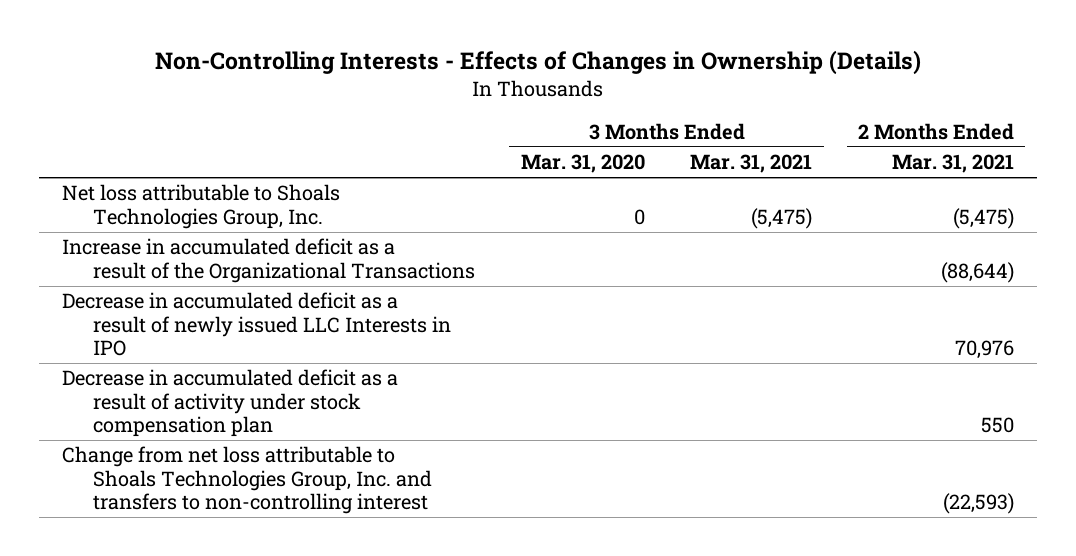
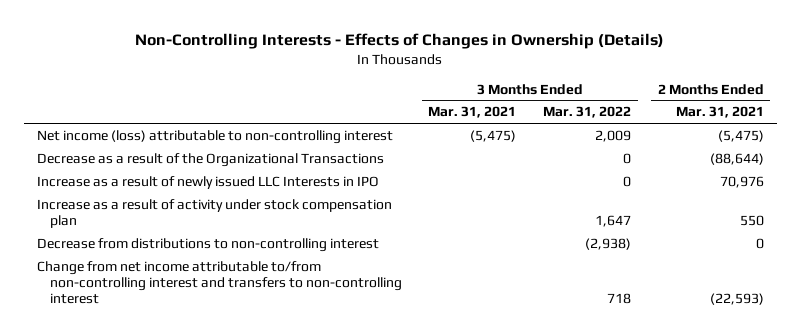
- | 3 Months Ended Mar. 31, 2020 | 3 Months Ended Mar. 31, 2021 | 2 Months Ended Mar. 31, 2021
+ | 3 Months Ended Mar. 31, 2021 | 3 Months Ended Mar. 31, 2022 | 2 Months Ended Mar. 31, 2021
- Net loss attributable to Shoals Technologies Group, Inc. | 0 | (5,475) | (5,475)
- Increase in accumulated deficit as a result of the Organizational Transactions | | | (88,644)
- Decrease in accumulated deficit as a result of newly issued LLC Interests in IPO | | | 70,976
- Decrease in accumulated deficit as a result of activity under stock compensation plan | | | 550
- Change from net loss attributable to Shoals Technologies Group, Inc. and transfers to non-controlling interest | | | (22,593)
+ Net income (loss) attributable to non-controlling interest | (5,475) | 2,009 | (5,475)
+ Decrease as a result of the Organizational Transactions | | 0 | (88,644)
+ Increase as a result of newly issued LLC Interests in IPO | | 0 | 70,976
+ Increase as a result of activity under stock compensation plan | | 1,647 | 550
+ Decrease from distributions to non-controlling interest | | (2,938) | 0
+ Change from net income attributable to/from non-controlling interest and transfers to non-controlling interest | | 718 | (22,593)

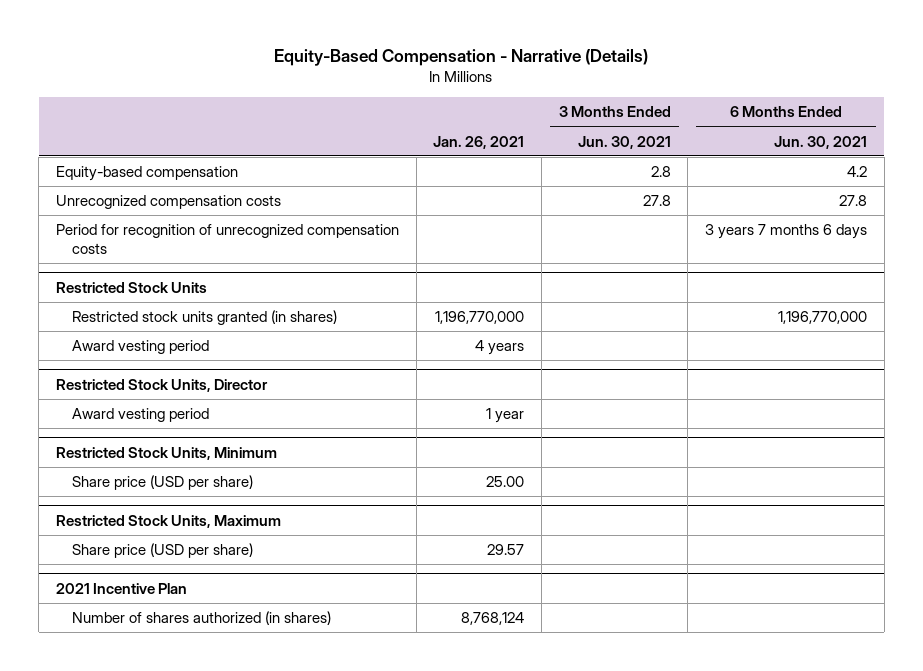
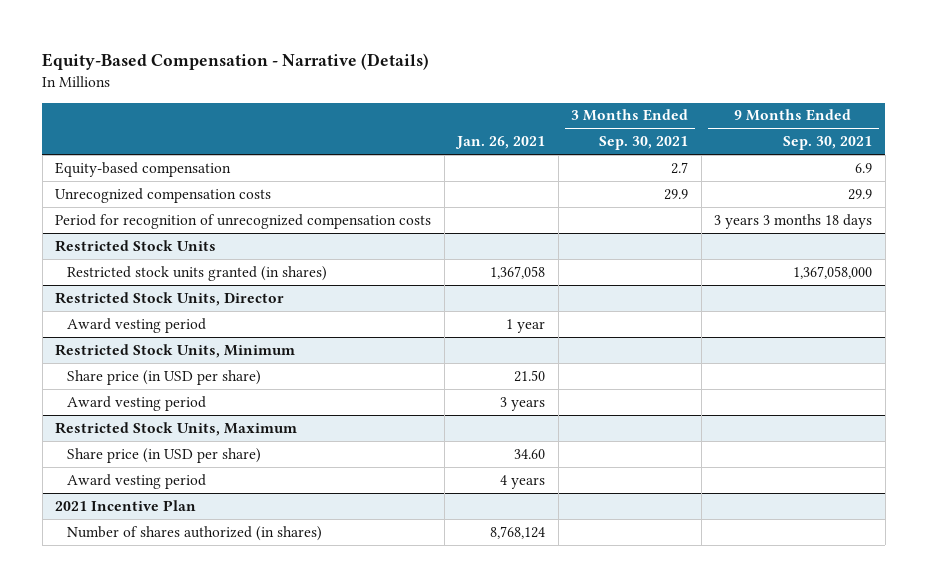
- | Jan. 26, 2021 | 3 Months Ended Jun. 30, 2021 | 6 Months Ended Jun. 30, 2021
+ | Jan. 26, 2021 | 3 Months Ended Sep. 30, 2021 | 9 Months Ended Sep. 30, 2021
@ Restricted Stock Units
- Restricted stock units granted (in shares) | 1,196,770,000 | | 1,196,770,000
- Award vesting period | 4 years | |
+ Restricted stock units granted (in shares) | 1,367,058 | | 1,367,058,000
@ Restricted Stock Units, Minimum
- Share price (USD per share) | 25.00 | |
+ Share price (in USD per share) | 21.50 | |
+ Award vesting period | 3 years | |
@ Restricted Stock Units, Maximum
- Share price (USD per share) | 29.57 | |
+ Share price (in USD per share) | 34.60 | |
+ Award vesting period | 4 years | |

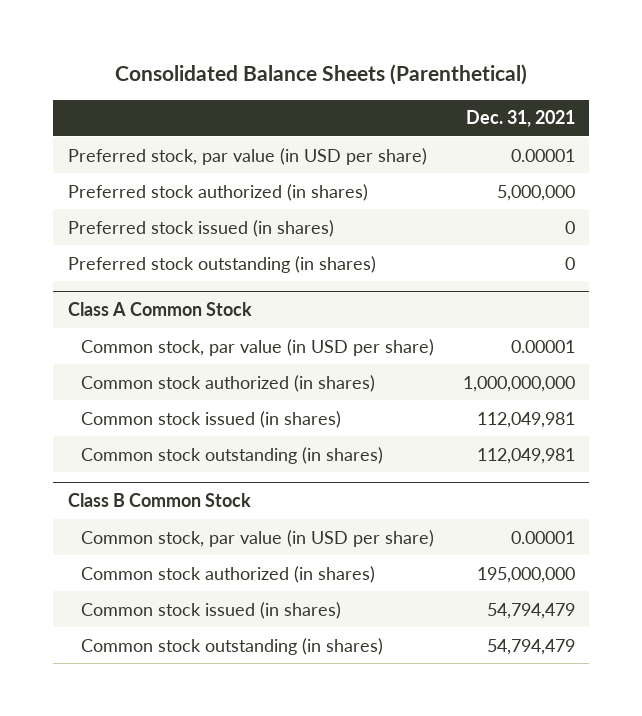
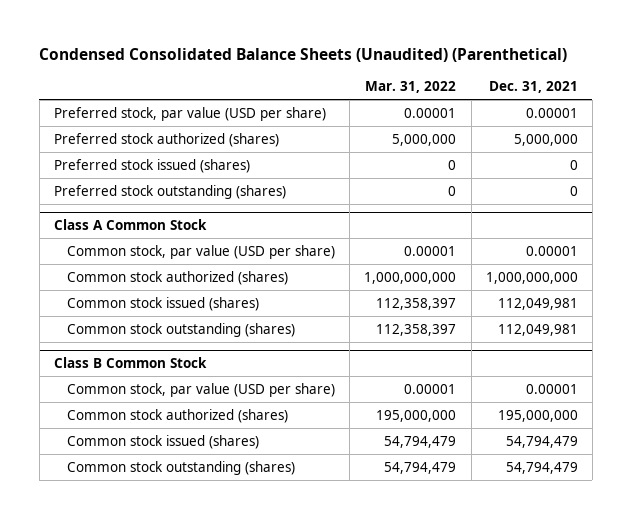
- Consolidated Balance Sheets (Parenthetical)
+ Condensed Consolidated Balance Sheets (Unaudited) (Parenthetical)
- | Dec. 31, 2021
+ | Mar. 31, 2022 | Dec. 31, 2021
- Preferred stock, par value (in USD per share) | 0.00001
- Preferred stock authorized (in shares) | 5,000,000
- Preferred stock issued (in shares) | 0
- Preferred stock outstanding (in shares) | 0
+ Preferred stock, par value (USD per share) | 0.00001 | 0.00001
+ Preferred stock authorized (shares) | 5,000,000 | 5,000,000
+ Preferred stock issued (shares) | 0 | 0
+ Preferred stock outstanding (shares) | 0 | 0
@ Class A Common Stock
- Common stock, par value (in USD per share) | 0.00001
- Common stock authorized (in shares) | 1,000,000,000
- Common stock issued (in shares) | 112,049,981
- Common stock outstanding (in shares) | 112,049,981
+ Common stock, par value (USD per share) | 0.00001 | 0.00001
+ Common stock authorized (shares) | 1,000,000,000 | 1,000,000,000
+ Common stock issued (shares) | 112,358,397 | 112,049,981
+ Common stock outstanding (shares) | 112,358,397 | 112,049,981
@ Class B Common Stock
- Common stock, par value (in USD per share) | 0.00001
- Common stock authorized (in shares) | 195,000,000
- Common stock issued (in shares) | 54,794,479
- Common stock outstanding (in shares) | 54,794,479
+ Common stock, par value (USD per share) | 0.00001 | 0.00001
+ Common stock authorized (shares) | 195,000,000 | 195,000,000
+ Common stock issued (shares) | 54,794,479 | 54,794,479
+ Common stock outstanding (shares) | 54,794,479 | 54,794,479

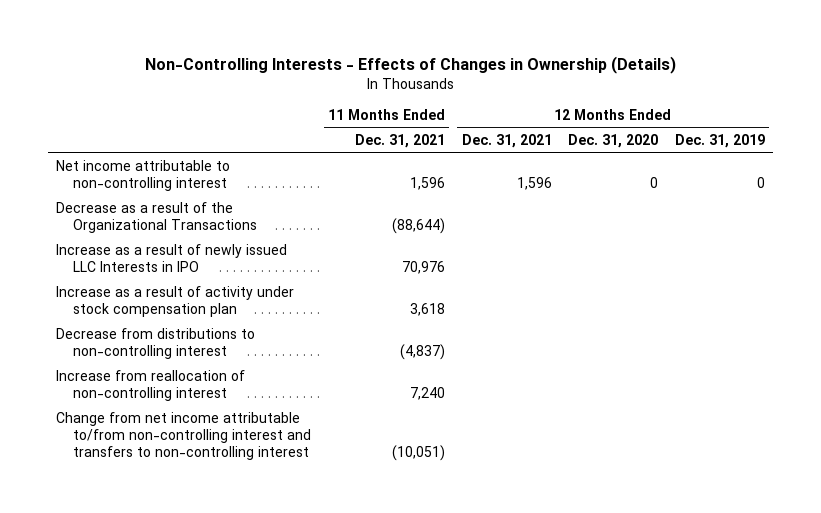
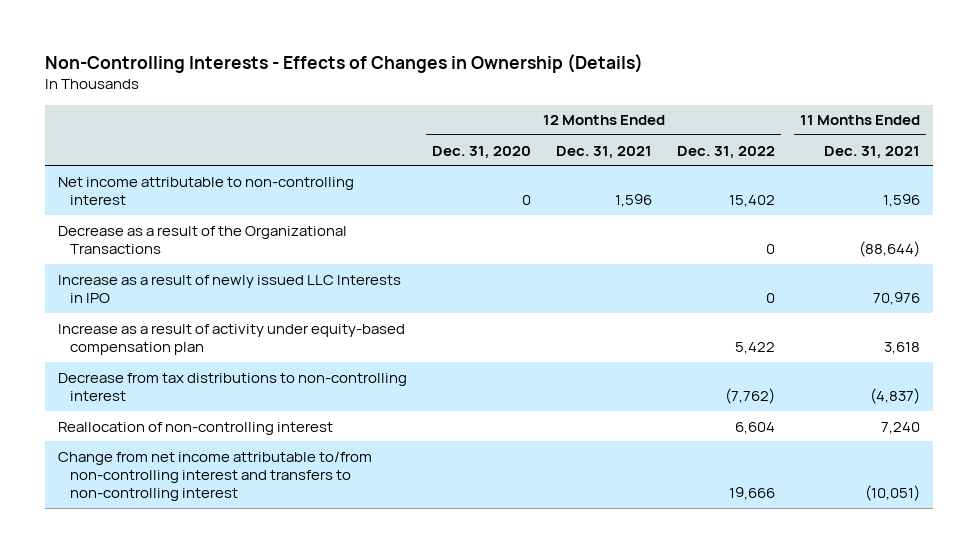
- | 11 Months Ended Dec. 31, 2021 | 12 Months Ended Dec. 31, 2021 | 12 Months Ended Dec. 31, 2020 | 12 Months Ended Dec. 31, 2019
+ | 12 Months Ended Dec. 31, 2020 | 12 Months Ended Dec. 31, 2021 | 12 Months Ended Dec. 31, 2022 | 11 Months Ended Dec. 31, 2021
- Increase as a result of activity under stock compensation plan | 3,618 | | |
- Decrease from distributions to non-controlling interest | (4,837) | | |
- Increase from reallocation of non-controlling interest | 7,240 | | |
+ Increase as a result of activity under equity-based compensation plan | | | 5,422 | 3,618
+ Decrease from tax distributions to non-controlling interest | | | (7,762) | (4,837)
+ Reallocation of non-controlling interest | | | 6,604 | 7,240

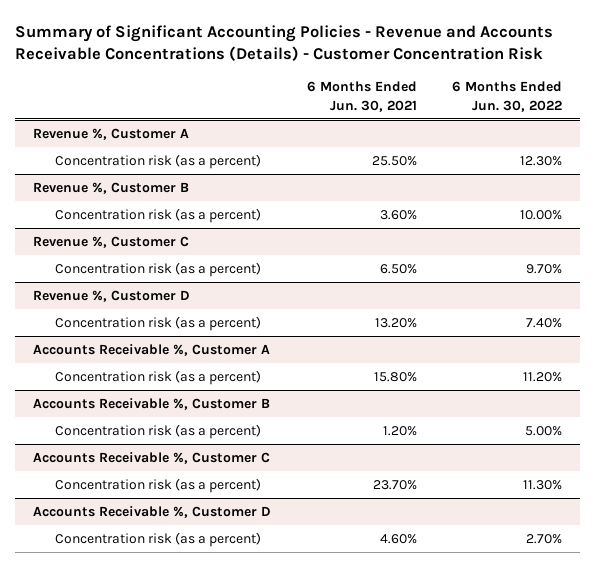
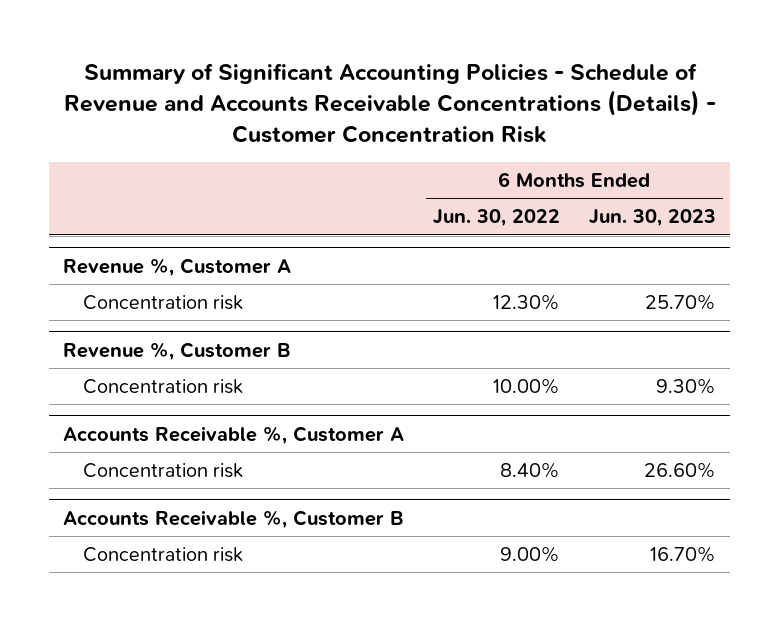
- Summary of Significant Accounting Policies - Revenue and Accounts Receivable Concentrations (Details) - Customer Concentration Risk
+ Summary of Significant Accounting Policies - Schedule of Revenue and Accounts Receivable Concentrations (Details) - Customer Concentration Risk
- | 6 Months Ended Jun. 30, 2021 | 6 Months Ended Jun. 30, 2022
+ | 6 Months Ended Jun. 30, 2022 | 6 Months Ended Jun. 30, 2023
@ Revenue %, Customer A
- Concentration risk (as a percent) | 25.50% | 12.30%
+ Concentration risk | 12.30% | 25.70%
@ Revenue %, Customer B
- Concentration risk (as a percent) | 3.60% | 10.00%
- Revenue %, Customer C
- Concentration risk (as a percent) | 6.50% | 9.70%
- Revenue %, Customer D
- Concentration risk (as a percent) | 13.20% | 7.40%
@ Revenue %, Customer B
+ Concentration risk | 10.00% | 9.30%
@ Accounts Receivable %, Customer A
- Concentration risk (as a percent) | 15.80% | 11.20%
+ Concentration risk | 8.40% | 26.60%
@ Accounts Receivable %, Customer B
- Concentration risk (as a percent) | 1.20% | 5.00%
- Accounts Receivable %, Customer C
- Concentration risk (as a percent) | 23.70% | 11.30%
- Accounts Receivable %, Customer D
- Concentration risk (as a percent) | 4.60% | 2.70%
@ Accounts Receivable %, Customer B
+ Concentration risk | 9.00% | 16.70%

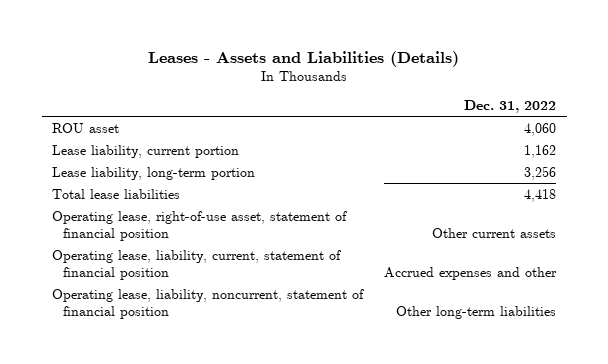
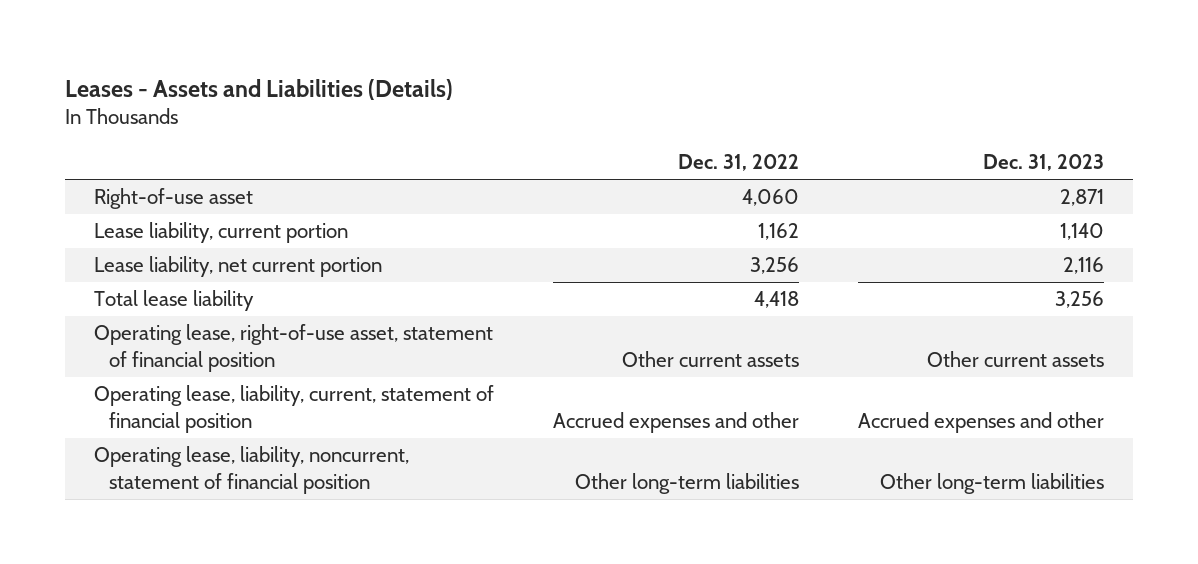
- | Dec. 31, 2022
+ | Dec. 31, 2022 | Dec. 31, 2023
- ROU asset | 4,060
+ Right-of-use asset | 4,060 | 2,871
- Lease liability, long-term portion | 3,256
- Total lease liabilities | 4,418
+ Lease liability, net current portion | 3,256 | 2,116
+ Total lease liability | 4,418 | 3,256

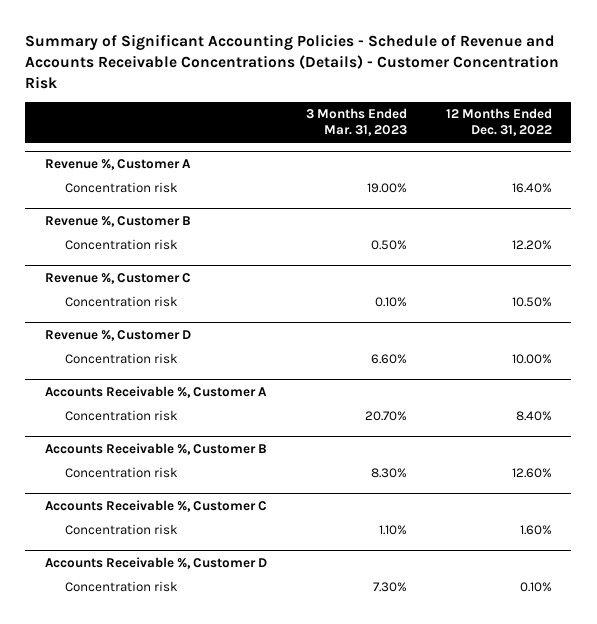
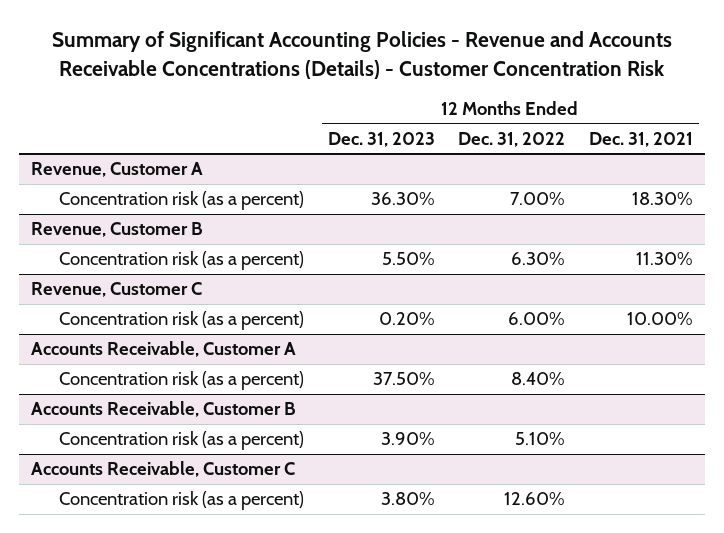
- Summary of Significant Accounting Policies - Schedule of Revenue and Accounts Receivable Concentrations (Details) - Customer Concentration Risk
+ Summary of Significant Accounting Policies - Revenue and Accounts Receivable Concentrations (Details) - Customer Concentration Risk
- | 3 Months Ended Mar. 31, 2023 | 12 Months Ended Dec. 31, 2022
+ | 12 Months Ended Dec. 31, 2023 | 12 Months Ended Dec. 31, 2022 | 12 Months Ended Dec. 31, 2021
- Revenue %, Customer A
- Concentration risk | 19.00% | 16.40%
- Revenue %, Customer B
- Concentration risk | 0.50% | 12.20%
- Revenue %, Customer C
- Concentration risk | 0.10% | 10.50%
- Revenue %, Customer D
- Concentration risk | 6.60% | 10.00%
- Accounts Receivable %, Customer A
- Concentration risk | 20.70% | 8.40%
- Accounts Receivable %, Customer B
- Concentration risk | 8.30% | 12.60%
- Accounts Receivable %, Customer C
- Concentration risk | 1.10% | 1.60%
- Accounts Receivable %, Customer D
- Concentration risk | 7.30% | 0.10%
+ Revenue, Customer A
+ Concentration risk (as a percent) | 36.30% | 7.00% | 18.30%
+ Revenue, Customer B
+ Concentration risk (as a percent) | 5.50% | 6.30% | 11.30%
+ Revenue, Customer C
+ Concentration risk (as a percent) | 0.20% | 6.00% | 10.00%
+ Accounts Receivable, Customer A
+ Concentration risk (as a percent) | 37.50% | 8.40% |
+ Accounts Receivable, Customer B
+ Concentration risk (as a percent) | 3.90% | 5.10% |
+ Accounts Receivable, Customer C
+ Concentration risk (as a percent) | 3.80% | 12.60% |

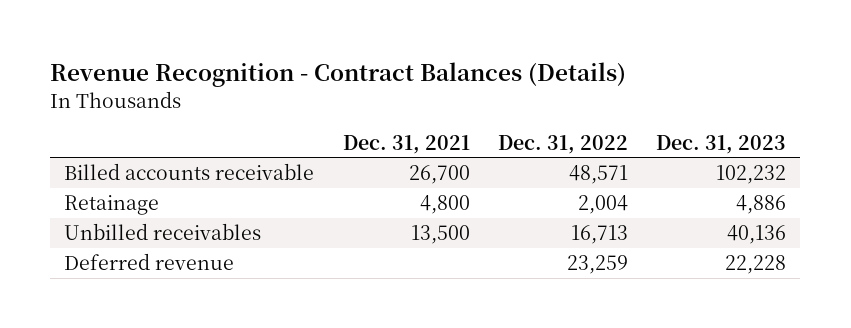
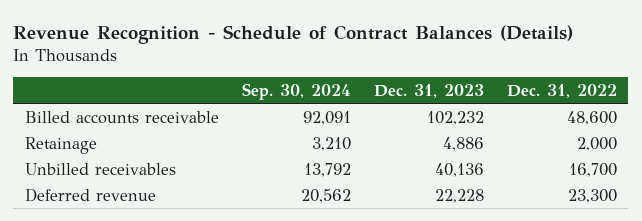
- Revenue Recognition - Contract Balances (Details)
+ Revenue Recognition - Schedule of Contract Balances (Details)
- | Dec. 31, 2021 | Dec. 31, 2022 | Dec. 31, 2023
+ | Sep. 30, 2024 | Dec. 31, 2023 | Dec. 31, 2022
- Billed accounts receivable | 26,700 | 48,571 | 102,232
- Retainage | 4,800 | 2,004 | 4,886
- Unbilled receivables | 13,500 | 16,713 | 40,136
- Deferred revenue | | 23,259 | 22,228
+ Billed accounts receivable | 92,091 | 102,232 | 48,600
+ Retainage | 3,210 | 4,886 | 2,000
+ Unbilled receivables | 13,792 | 40,136 | 16,700
+ Deferred revenue | 20,562 | 22,228 | 23,300

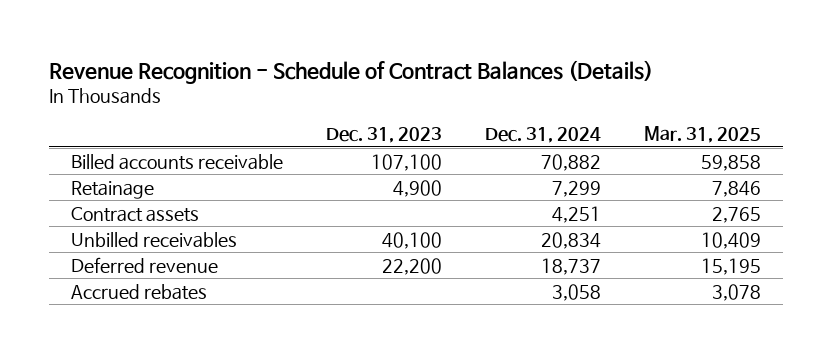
- | Sep. 30, 2024 | Dec. 31, 2023 | Dec. 31, 2022
+ | Dec. 31, 2023 | Dec. 31, 2024 | Mar. 31, 2025
- Billed accounts receivable | 92,091 | 102,232 | 48,600
- Retainage | 3,210 | 4,886 | 2,000
- Unbilled receivables | 13,792 | 40,136 | 16,700
- Deferred revenue | 20,562 | 22,228 | 23,300
+ Billed accounts receivable | 107,100 | 70,882 | 59,858
+ Retainage | 4,900 | 7,299 | 7,846
+ Contract assets | | 4,251 | 2,765
+ Unbilled receivables | 40,100 | 20,834 | 10,409
+ Deferred revenue | 22,200 | 18,737 | 15,195
+ Accrued rebates | | 3,058 | 3,078

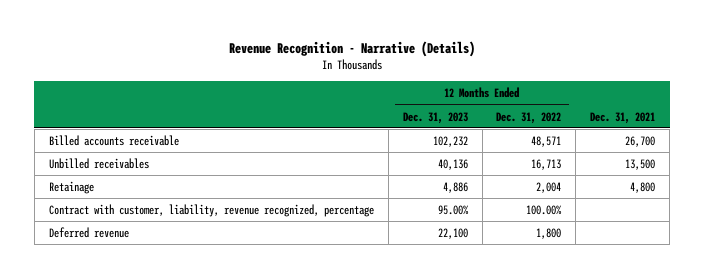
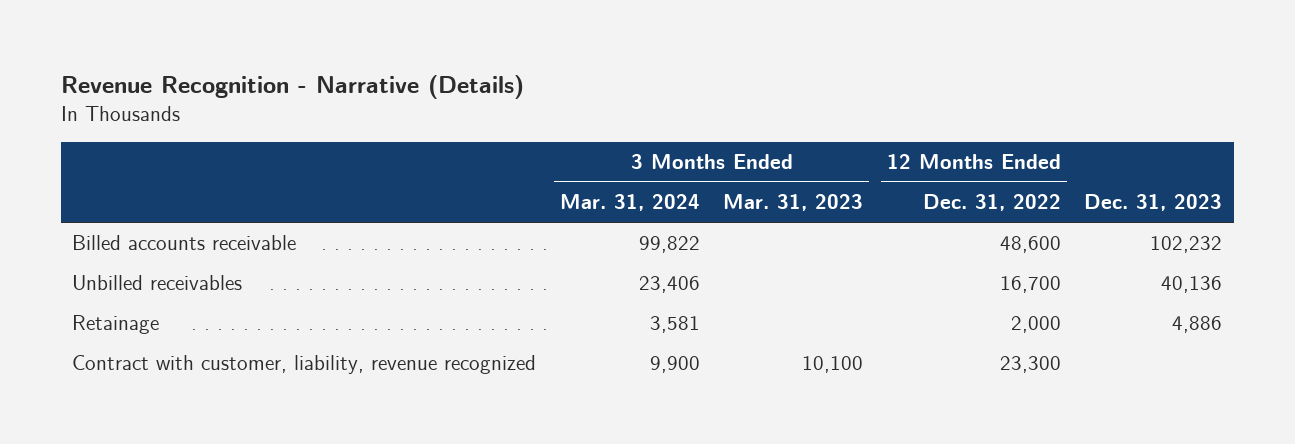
- | 12 Months Ended Dec. 31, 2023 | 12 Months Ended Dec. 31, 2022 | Dec. 31, 2021
+ | 3 Months Ended Mar. 31, 2024 | 3 Months Ended Mar. 31, 2023 | 12 Months Ended Dec. 31, 2022 | Dec. 31, 2023
- Billed accounts receivable | 102,232 | 48,571 | 26,700
- Unbilled receivables | 40,136 | 16,713 | 13,500
- Retainage | 4,886 | 2,004 | 4,800
- Contract with customer, liability, revenue recognized, percentage | 95.00% | 100.00% |
- Deferred revenue | 22,100 | 1,800 |
+ Billed accounts receivable | 99,822 | | 48,600 | 102,232
+ Unbilled receivables | 23,406 | | 16,700 | 40,136
+ Retainage | 3,581 | | 2,000 | 4,886
+ Contract with customer, liability, revenue recognized | 9,900 | 10,100 | 23,300 |

